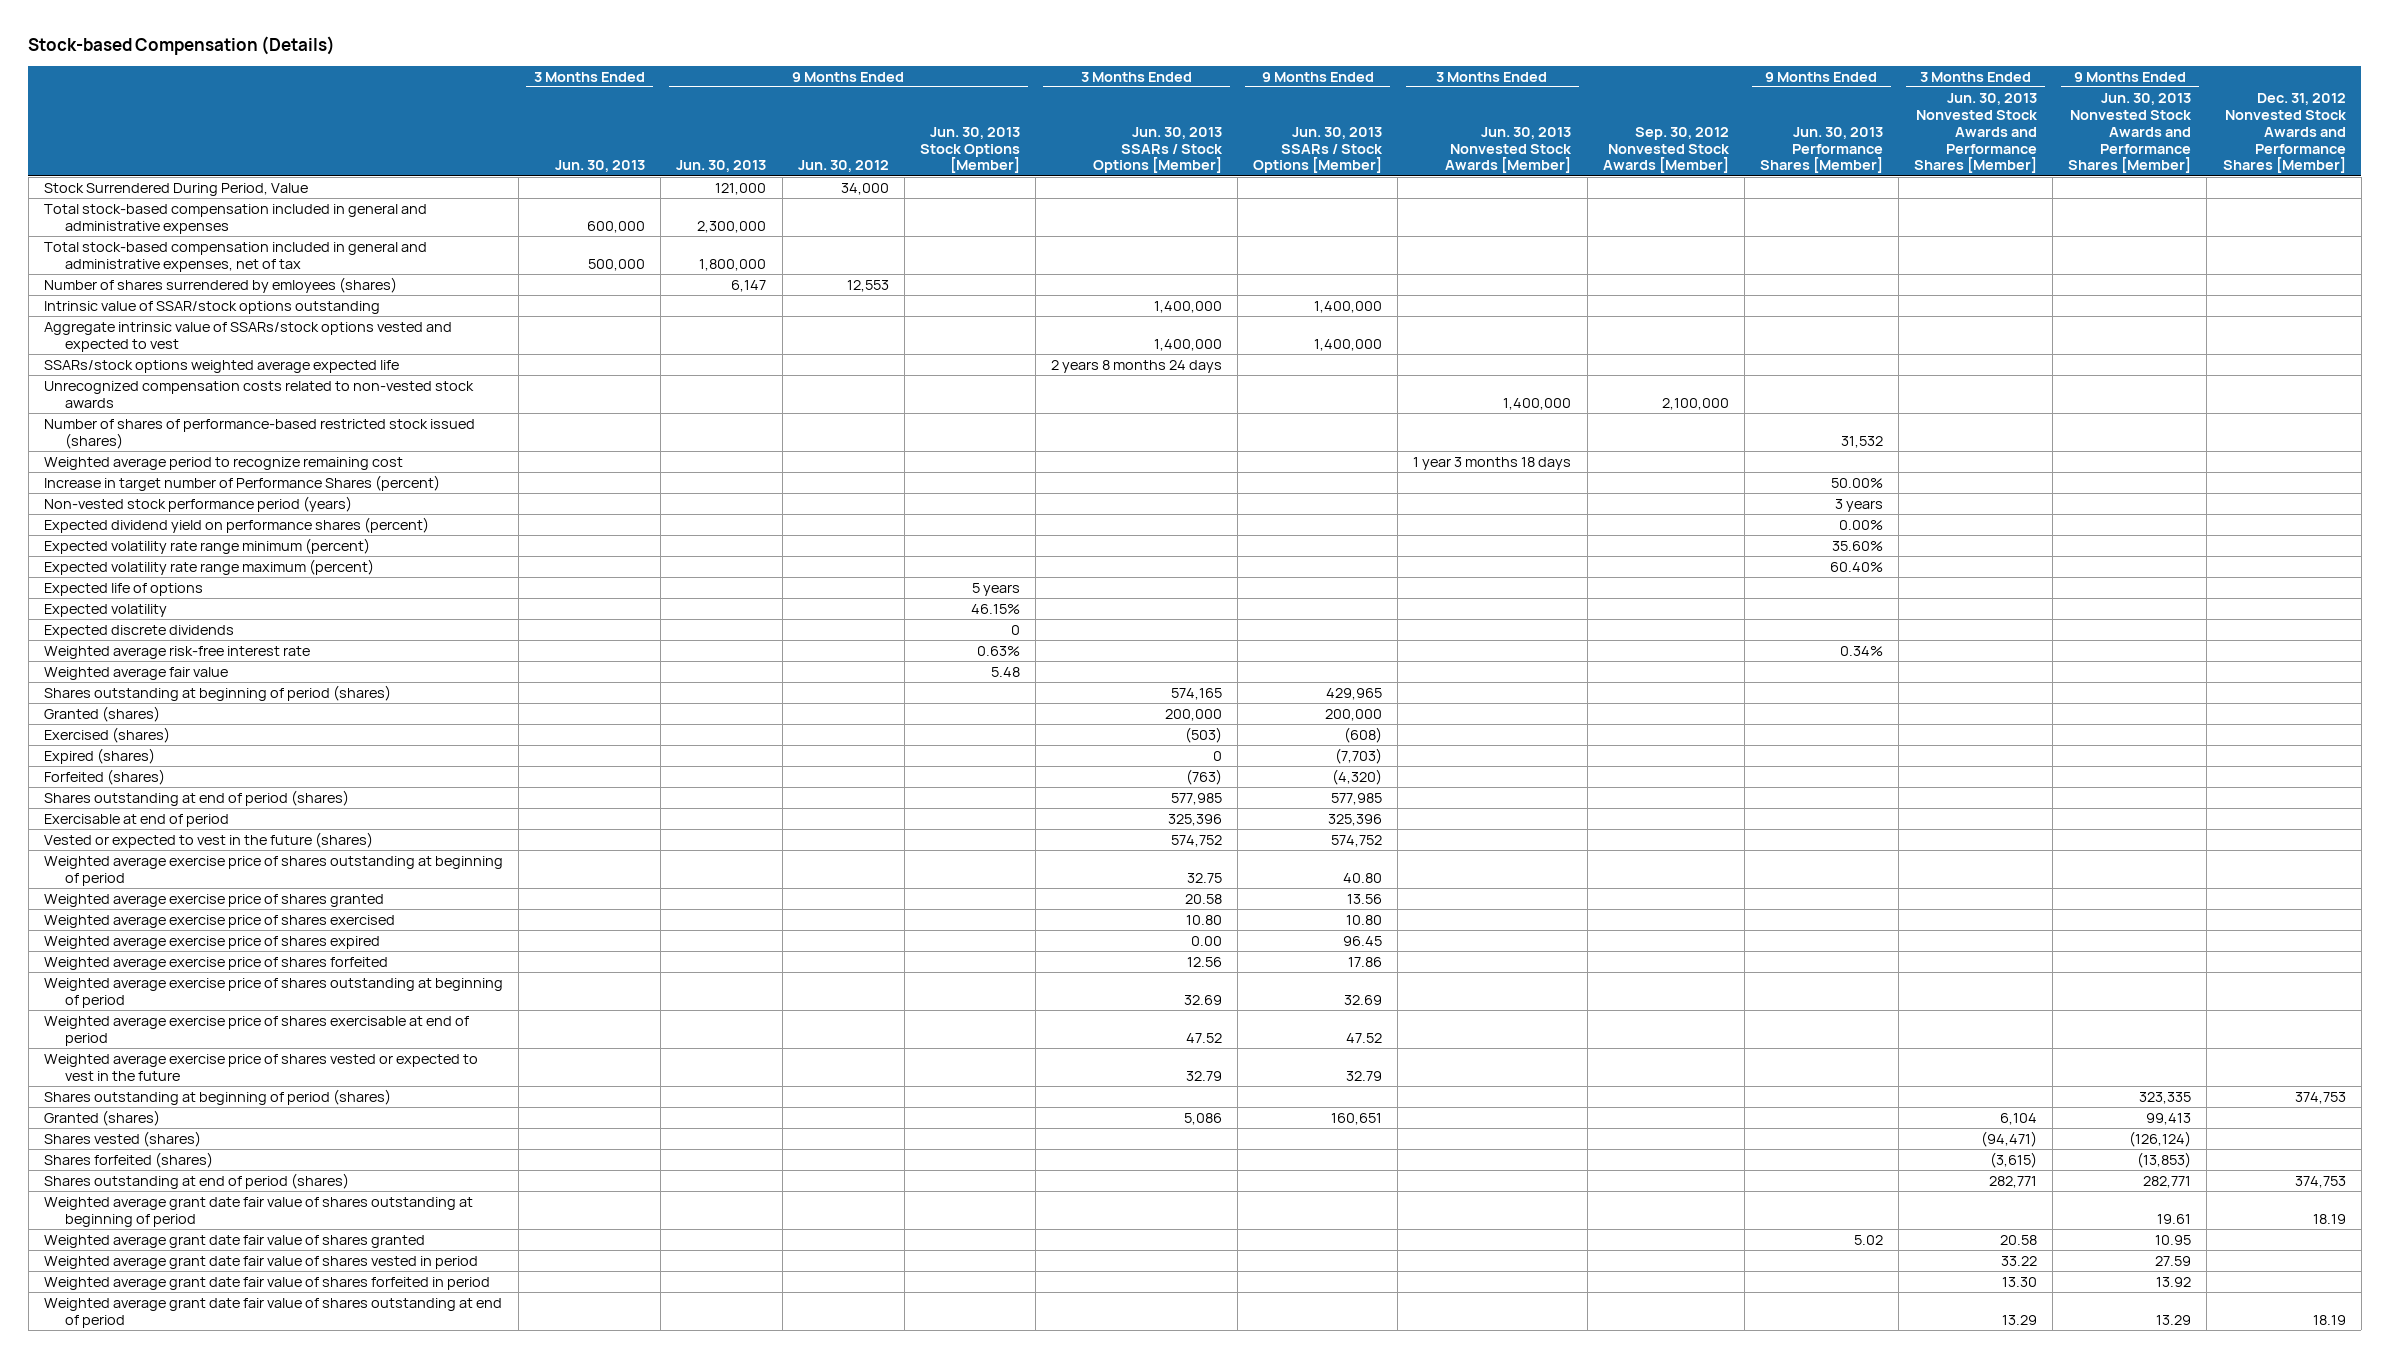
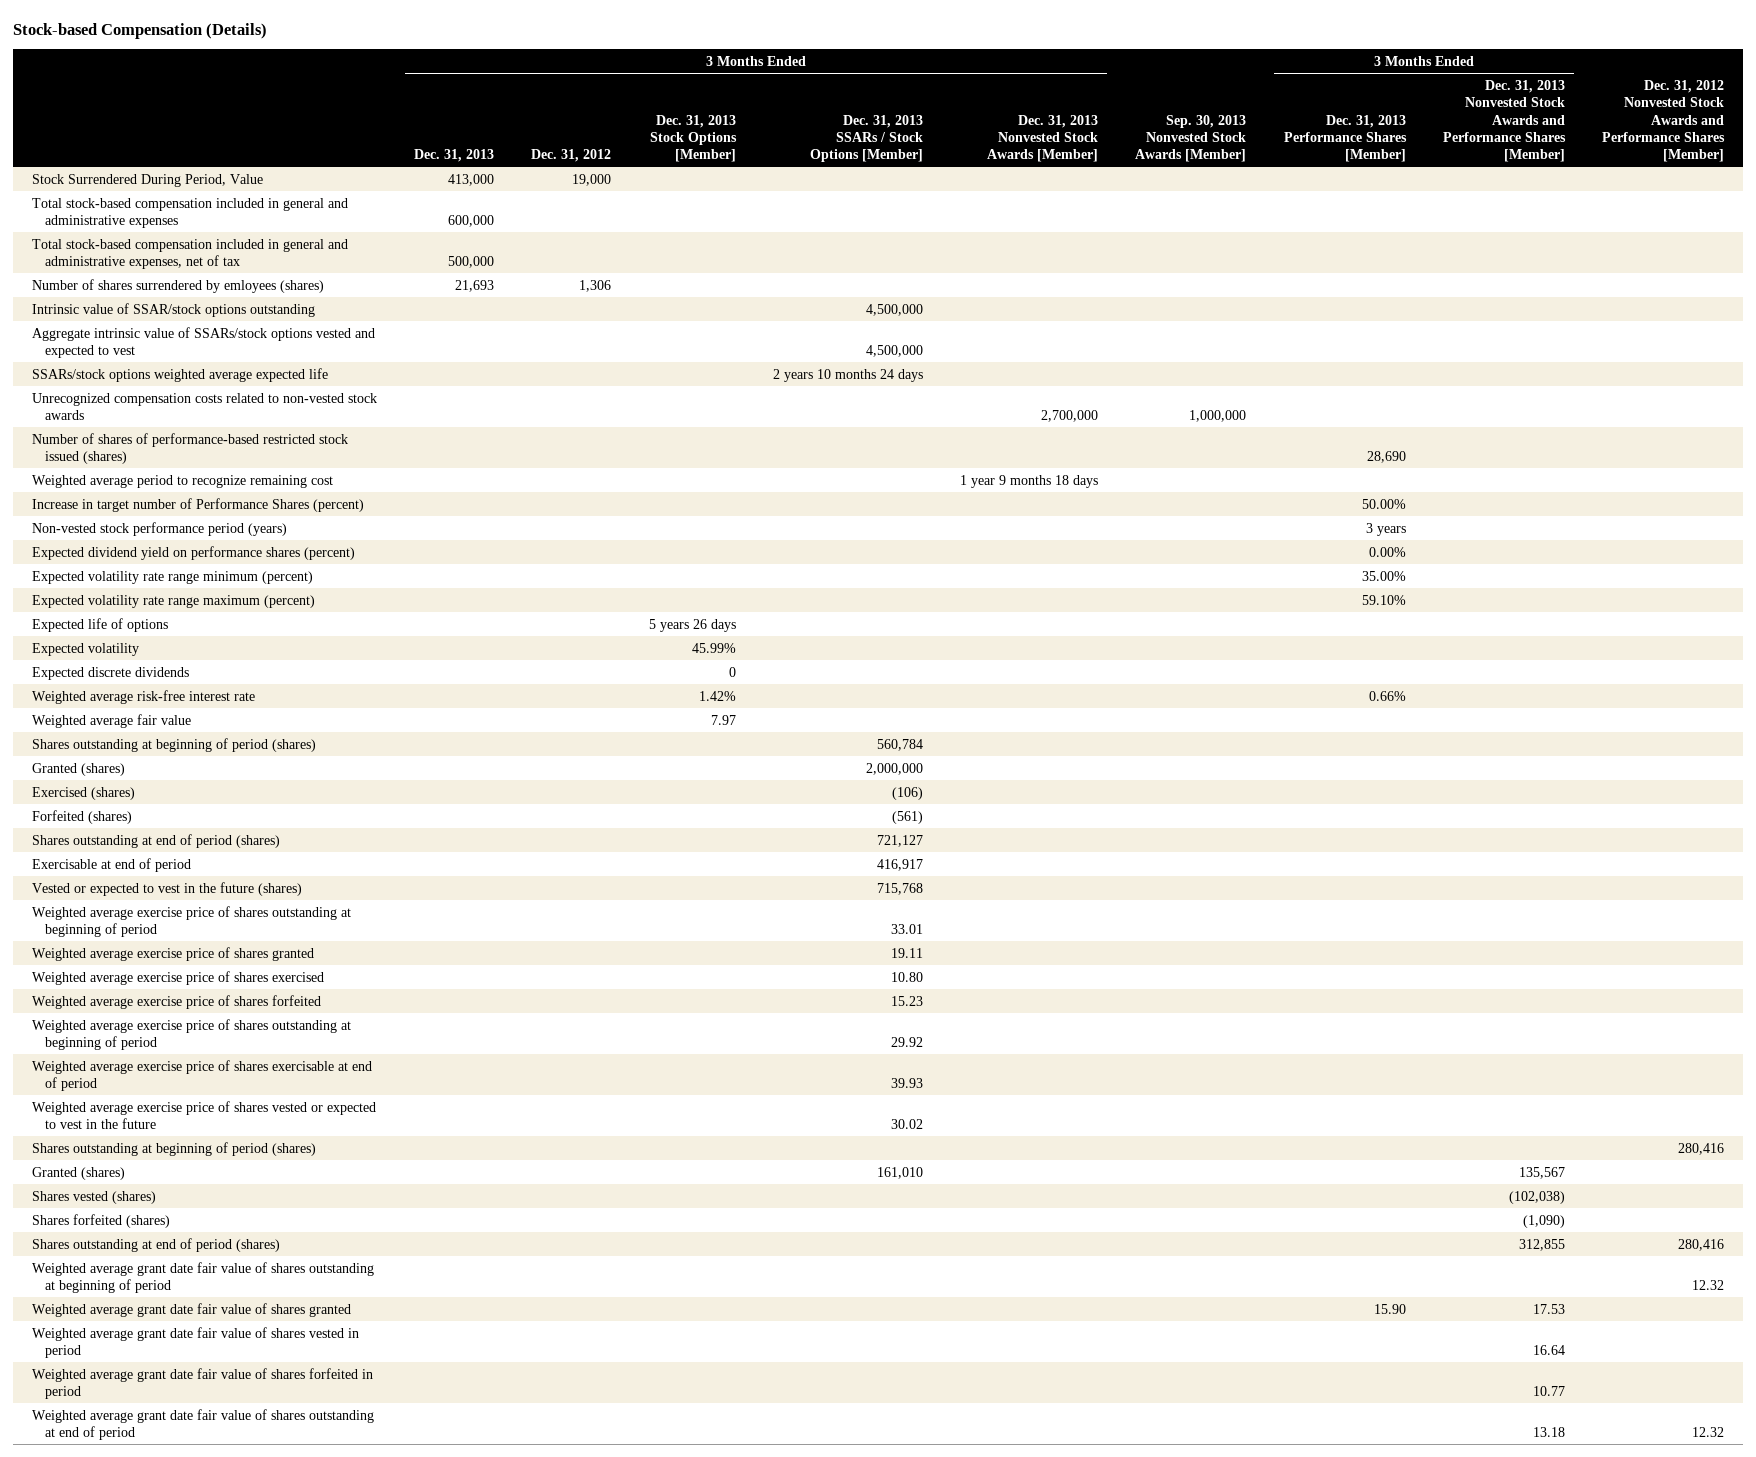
- | 3 Months Ended Jun. 30, 2013 | 9 Months Ended Jun. 30, 2013 | 9 Months Ended Jun. 30, 2012 | 9 Months Ended Jun. 30, 2013 Stock Options [Member] | 3 Months Ended Jun. 30, 2013 SSARs / Stock Options [Member] | 9 Months Ended Jun. 30, 2013 SSARs / Stock Options [Member] | 3 Months Ended Jun. 30, 2013 Nonvested Stock Awards [Member] | Sep. 30, 2012 Nonvested Stock Awards [Member] | 9 Months Ended Jun. 30, 2013 Performance Shares [Member] | 3 Months Ended Jun. 30, 2013 Nonvested Stock Awards and Performance Shares [Member] | 9 Months Ended Jun. 30, 2013 Nonvested Stock Awards and Performance Shares [Member] | Dec. 31, 2012 Nonvested Stock Awards and Performance Shares [Member]
+ | 3 Months Ended Dec. 31, 2013 | 3 Months Ended Dec. 31, 2012 | 3 Months Ended Dec. 31, 2013 Stock Options [Member] | 3 Months Ended Dec. 31, 2013 SSARs / Stock Options [Member] | 3 Months Ended Dec. 31, 2013 Nonvested Stock Awards [Member] | Sep. 30, 2013 Nonvested Stock Awards [Member] | 3 Months Ended Dec. 31, 2013 Performance Shares [Member] | 3 Months Ended Dec. 31, 2013 Nonvested Stock Awards and Performance Shares [Member] | Dec. 31, 2012 Nonvested Stock Awards and Performance Shares [Member]
- Expired (shares) | | | | | 0 | (7,703) | | | | | |
- Weighted average exercise price of shares expired | | | | | 0.00 | 96.45 | | | | | |
- Shares outstanding at beginning of period (shares) | | | | | | | | | | | 323,335 | 374,753
+ Shares outstanding at beginning of period (shares) | | | | | | | | | 280,416
- Shares outstanding at end of period (shares) | | | | | | | | | | 282,771 | 282,771 | 374,753
- Weighted average grant date fair value of shares outstanding at beginning of period | | | | | | | | | | | 19.61 | 18.19
+ Shares outstanding at end of period (shares) | | | | | | | | 312,855 | 280,416
+ Weighted average grant date fair value of shares outstanding at beginning of period | | | | | | | | | 12.32
- Weighted average grant date fair value of shares outstanding at end of period | | | | | | | | | | 13.29 | 13.29 | 18.19
+ Weighted average grant date fair value of shares outstanding at end of period | | | | | | | | 13.18 | 12.32

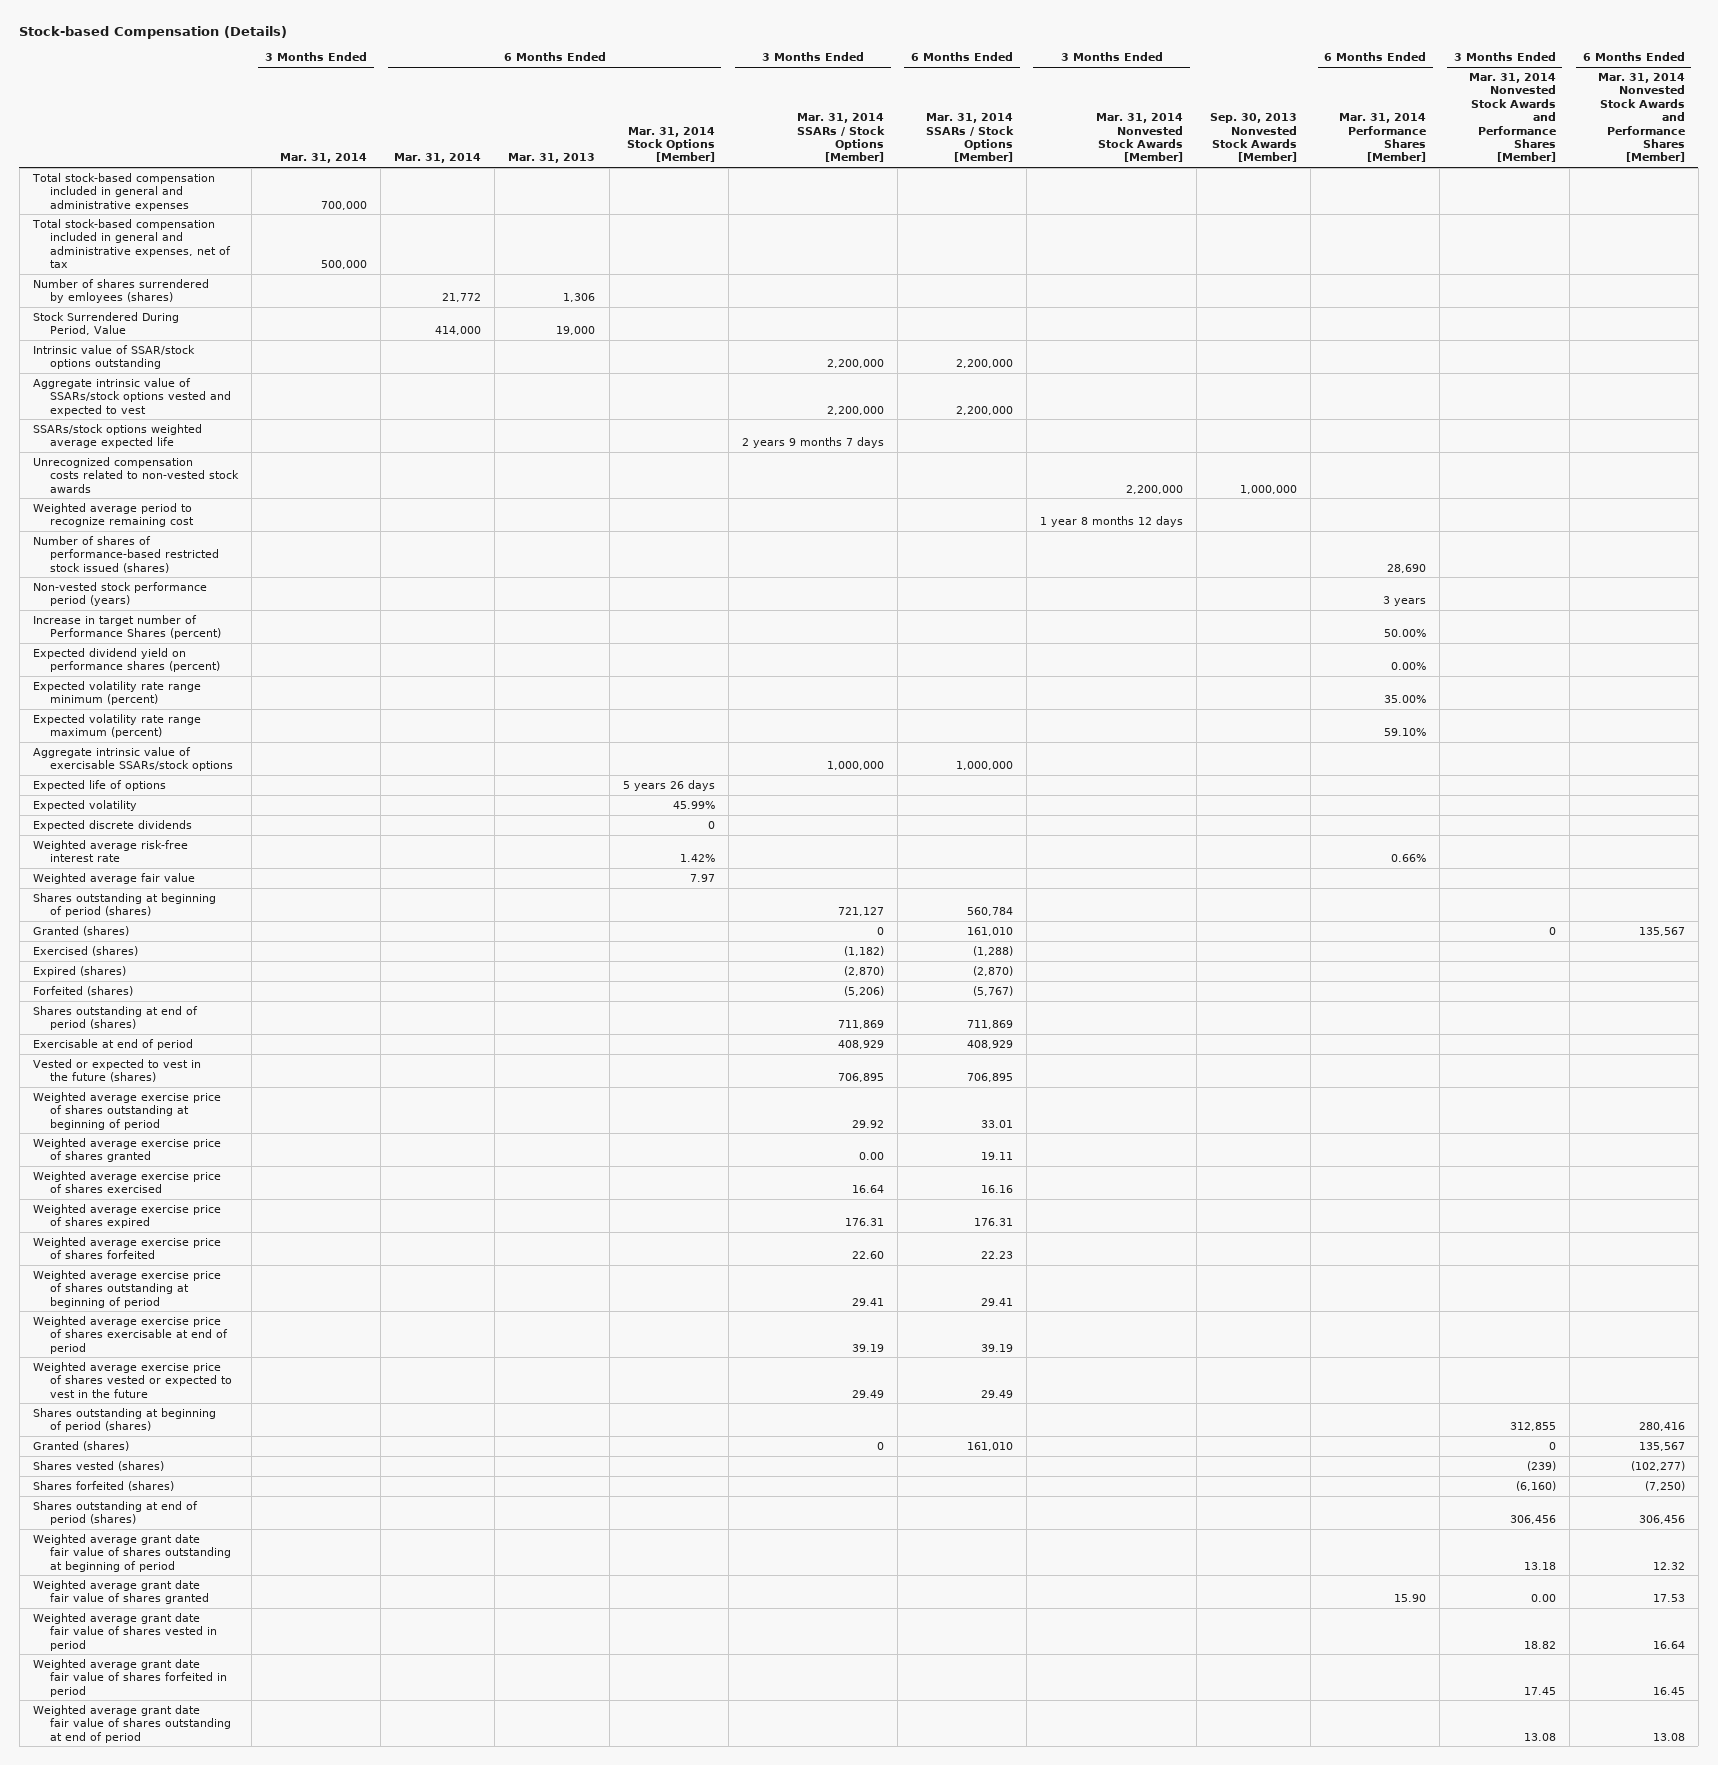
- | 3 Months Ended Dec. 31, 2013 | 3 Months Ended Dec. 31, 2012 | 3 Months Ended Dec. 31, 2013 Stock Options [Member] | 3 Months Ended Dec. 31, 2013 SSARs / Stock Options [Member] | 3 Months Ended Dec. 31, 2013 Nonvested Stock Awards [Member] | Sep. 30, 2013 Nonvested Stock Awards [Member] | 3 Months Ended Dec. 31, 2013 Performance Shares [Member] | 3 Months Ended Dec. 31, 2013 Nonvested Stock Awards and Performance Shares [Member] | Dec. 31, 2012 Nonvested Stock Awards and Performance Shares [Member]
+ | 3 Months Ended Mar. 31, 2014 | 6 Months Ended Mar. 31, 2014 | 6 Months Ended Mar. 31, 2013 | 6 Months Ended Mar. 31, 2014 Stock Options [Member] | 3 Months Ended Mar. 31, 2014 SSARs / Stock Options [Member] | 6 Months Ended Mar. 31, 2014 SSARs / Stock Options [Member] | 3 Months Ended Mar. 31, 2014 Nonvested Stock Awards [Member] | Sep. 30, 2013 Nonvested Stock Awards [Member] | 6 Months Ended Mar. 31, 2014 Performance Shares [Member] | 3 Months Ended Mar. 31, 2014 Nonvested Stock Awards and Performance Shares [Member] | 6 Months Ended Mar. 31, 2014 Nonvested Stock Awards and Performance Shares [Member]
moved down: Stock Surrendered During Period, Value | | 414,000 | 19,000 | | | | | | | |
moved down: Number of shares of performance-based restricted stock issued (shares) | | | | | | | | | 28,690 | |
moved down: Increase in target number of Performance Shares (percent) | | | | | | | | | 50.00% | |
+ Aggregate intrinsic value of exercisable SSARs/stock options | | | | | 1,000,000 | 1,000,000 | | | | |
+ Expired (shares) | | | | | (2,870) | (2,870) | | | | |
+ Weighted average exercise price of shares expired | | | | | 176.31 | 176.31 | | | | |

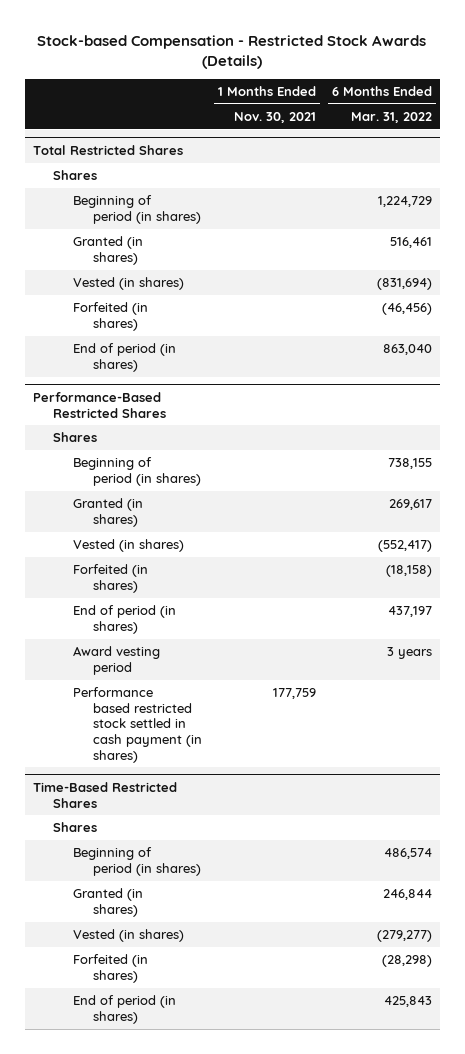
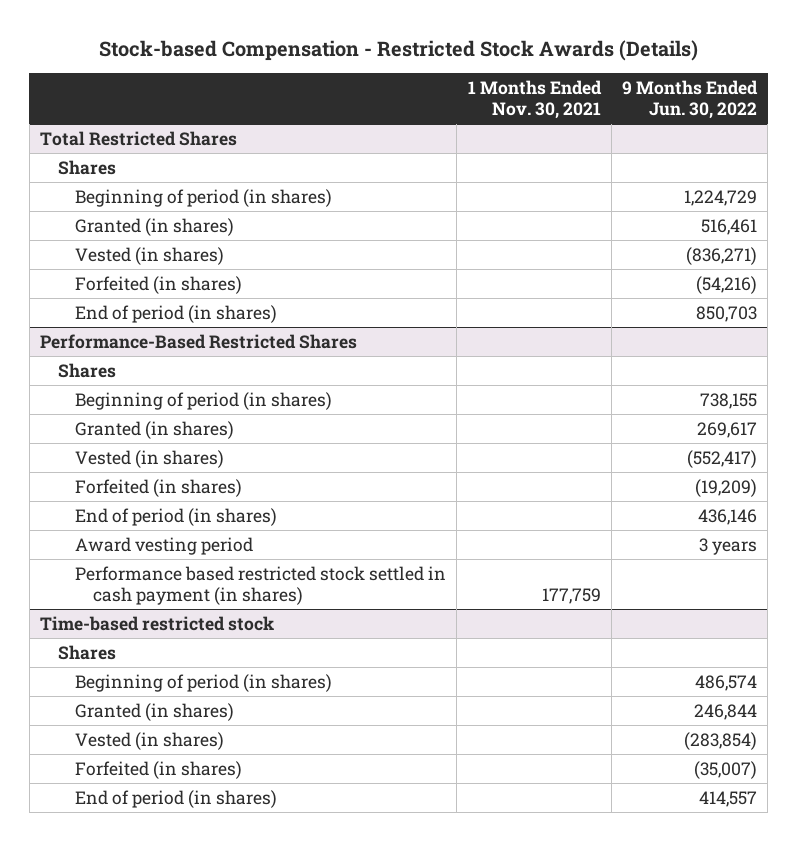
- | 1 Months Ended Nov. 30, 2021 | 6 Months Ended Mar. 31, 2022
+ | 1 Months Ended Nov. 30, 2021 | 9 Months Ended Jun. 30, 2022
- Time-Based Restricted Shares
+ Time-based restricted stock

